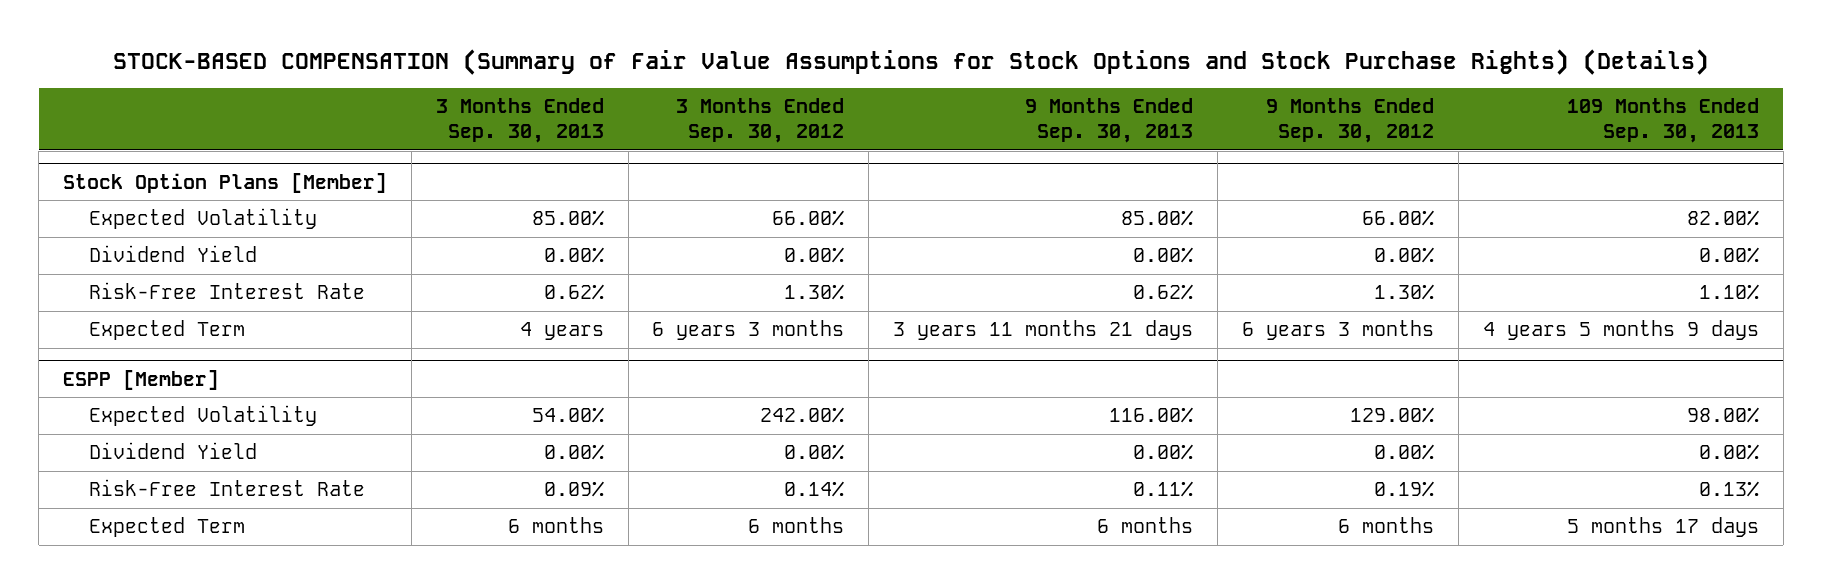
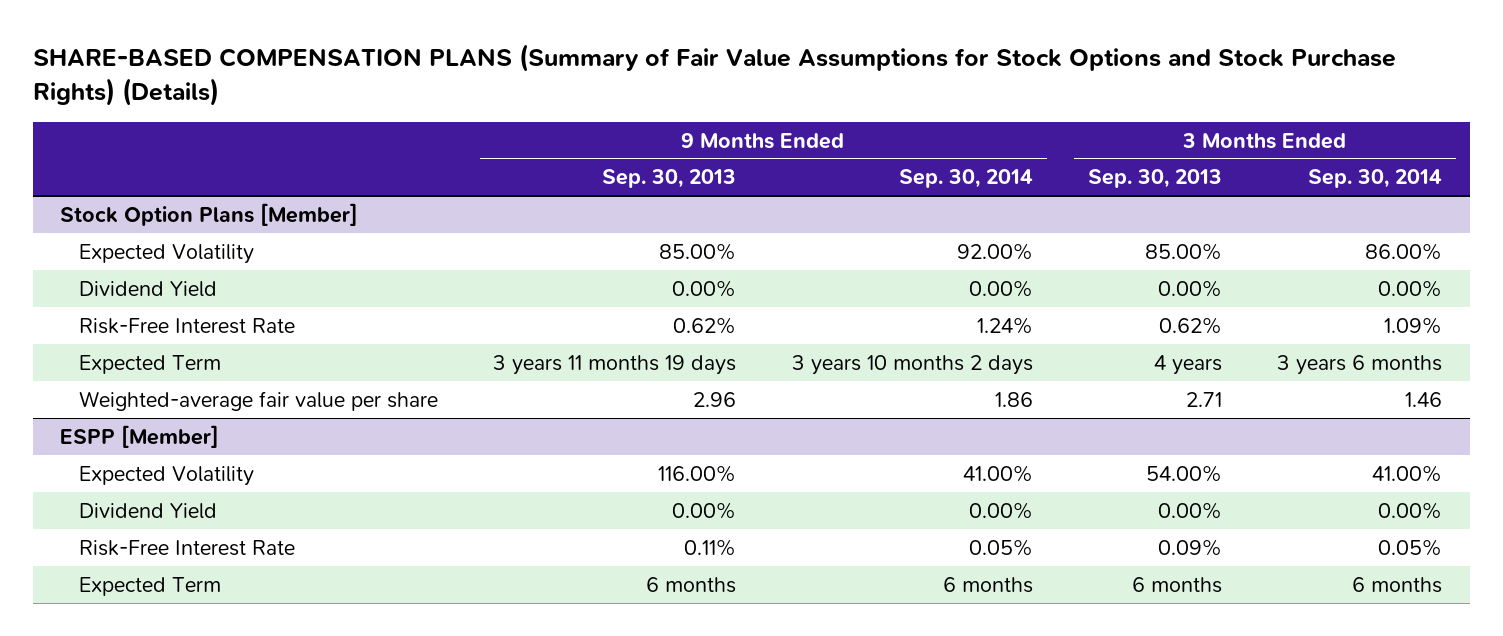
- STOCK-BASED COMPENSATION (Summary of Fair Value Assumptions for Stock Options and Stock Purchase Rights) (Details)
+ SHARE-BASED COMPENSATION PLANS (Summary of Fair Value Assumptions for Stock Options and Stock Purchase Rights) (Details)
- | 3 Months Ended Sep. 30, 2013 | 3 Months Ended Sep. 30, 2012 | 9 Months Ended Sep. 30, 2013 | 9 Months Ended Sep. 30, 2012 | 109 Months Ended Sep. 30, 2013
+ | 9 Months Ended Sep. 30, 2013 | 9 Months Ended Sep. 30, 2014 | 3 Months Ended Sep. 30, 2013 | 3 Months Ended Sep. 30, 2014
@ Stock Option Plans [Member]
- Expected Term | 4 years | 6 years 3 months | 3 years 11 months 21 days | 6 years 3 months | 4 years 5 months 9 days
+ Expected Term | 3 years 11 months 19 days | 3 years 10 months 2 days | 4 years | 3 years 6 months
+ Weighted-average fair value per share | 2.96 | 1.86 | 2.71 | 1.46

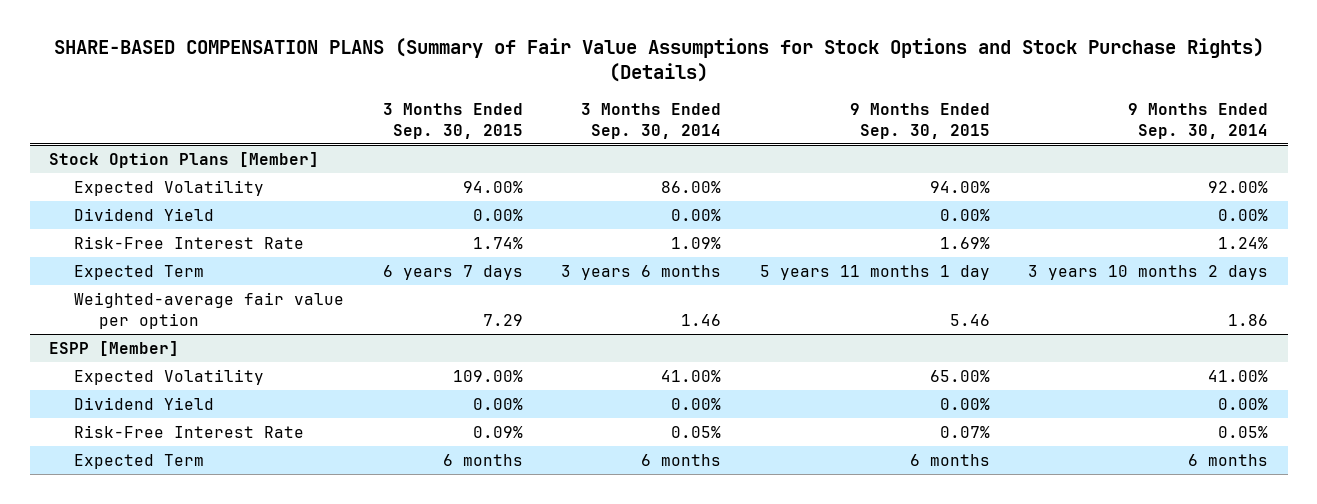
- | 9 Months Ended Sep. 30, 2013 | 9 Months Ended Sep. 30, 2014 | 3 Months Ended Sep. 30, 2013 | 3 Months Ended Sep. 30, 2014
+ | 3 Months Ended Sep. 30, 2015 | 3 Months Ended Sep. 30, 2014 | 9 Months Ended Sep. 30, 2015 | 9 Months Ended Sep. 30, 2014
@ Stock Option Plans [Member]
- Weighted-average fair value per share | 2.96 | 1.86 | 2.71 | 1.46
+ Weighted-average fair value per option | 7.29 | 1.46 | 5.46 | 1.86

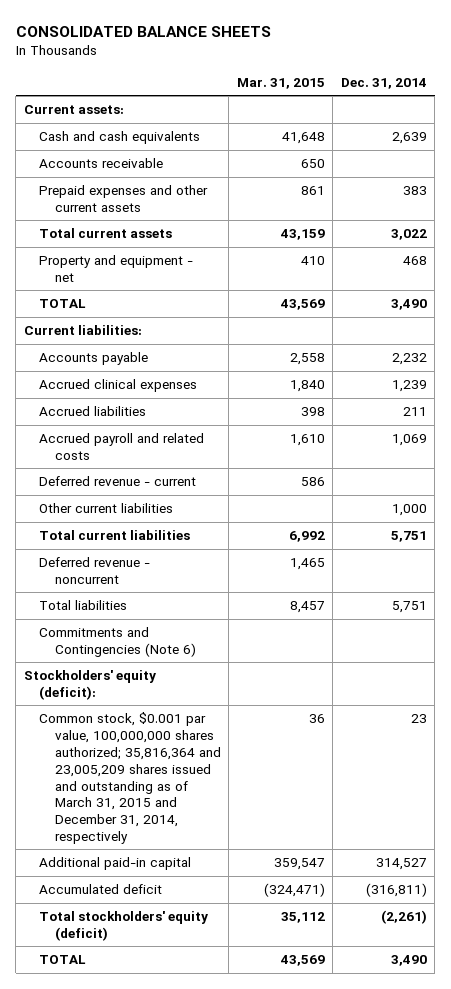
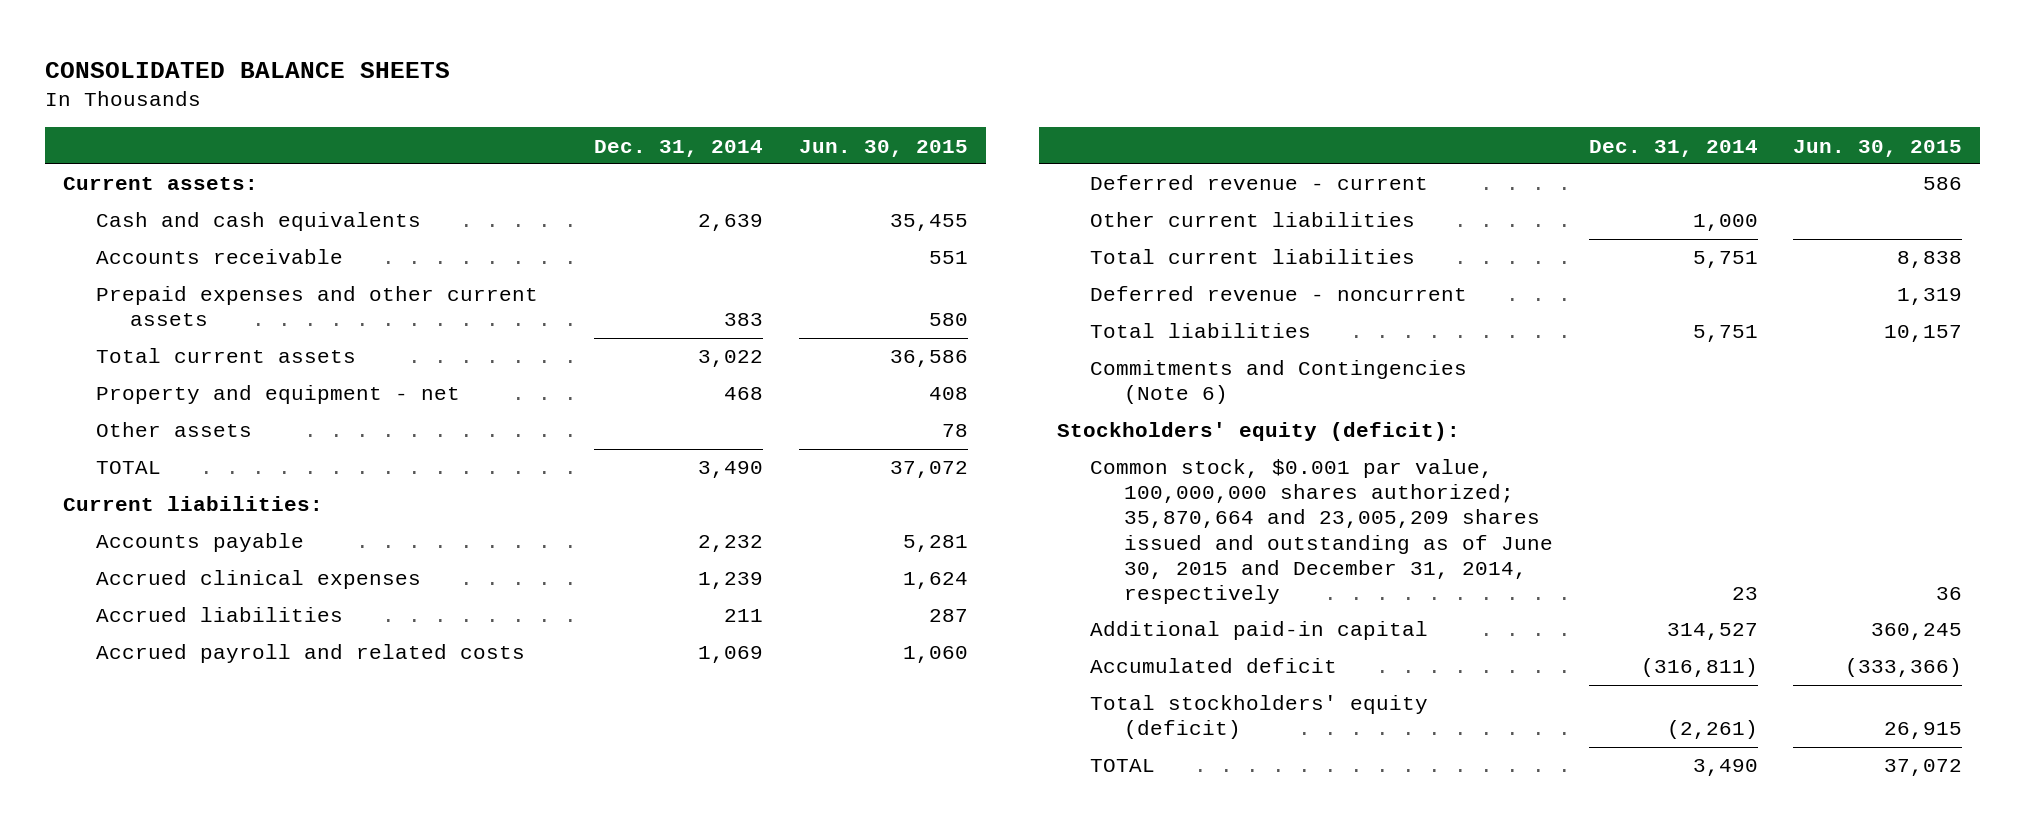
- | Mar. 31, 2015 | Dec. 31, 2014
+ | Dec. 31, 2014 | Jun. 30, 2015
+ Other assets | | 78
- Common stock, $0.001 par value, 100,000,000 shares authorized; 35,816,364 and 23,005,209 shares issued and outstanding as of March 31, 2015 and December 31, 2014, respectively | 36 | 23
+ Common stock, $0.001 par value, 100,000,000 shares authorized; 35,870,664 and 23,005,209 shares issued and outstanding as of June 30, 2015 and December 31, 2014, respectively | 23 | 36

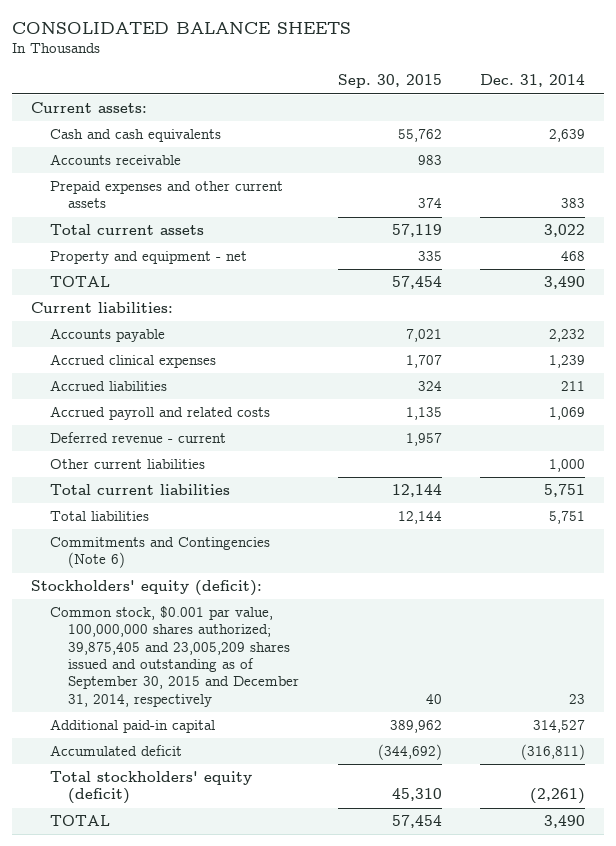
- | Dec. 31, 2014 | Jun. 30, 2015
+ | Sep. 30, 2015 | Dec. 31, 2014
- Other assets | | 78
- Deferred revenue - noncurrent | | 1,319
- Common stock, $0.001 par value, 100,000,000 shares authorized; 35,870,664 and 23,005,209 shares issued and outstanding as of June 30, 2015 and December 31, 2014, respectively | 23 | 36
+ Common stock, $0.001 par value, 100,000,000 shares authorized; 39,875,405 and 23,005,209 shares issued and outstanding as of September 30, 2015 and December 31, 2014, respectively | 40 | 23

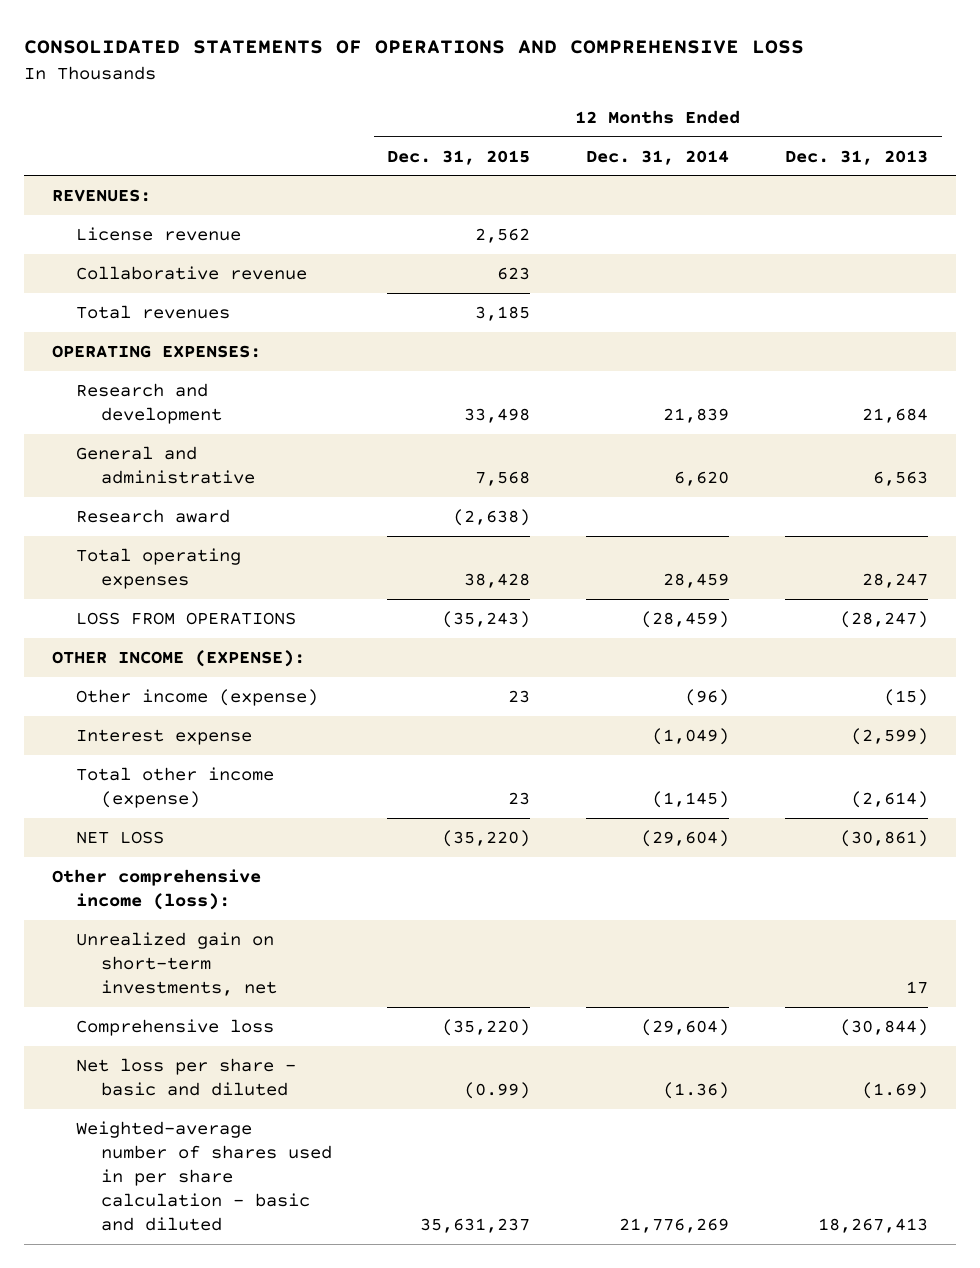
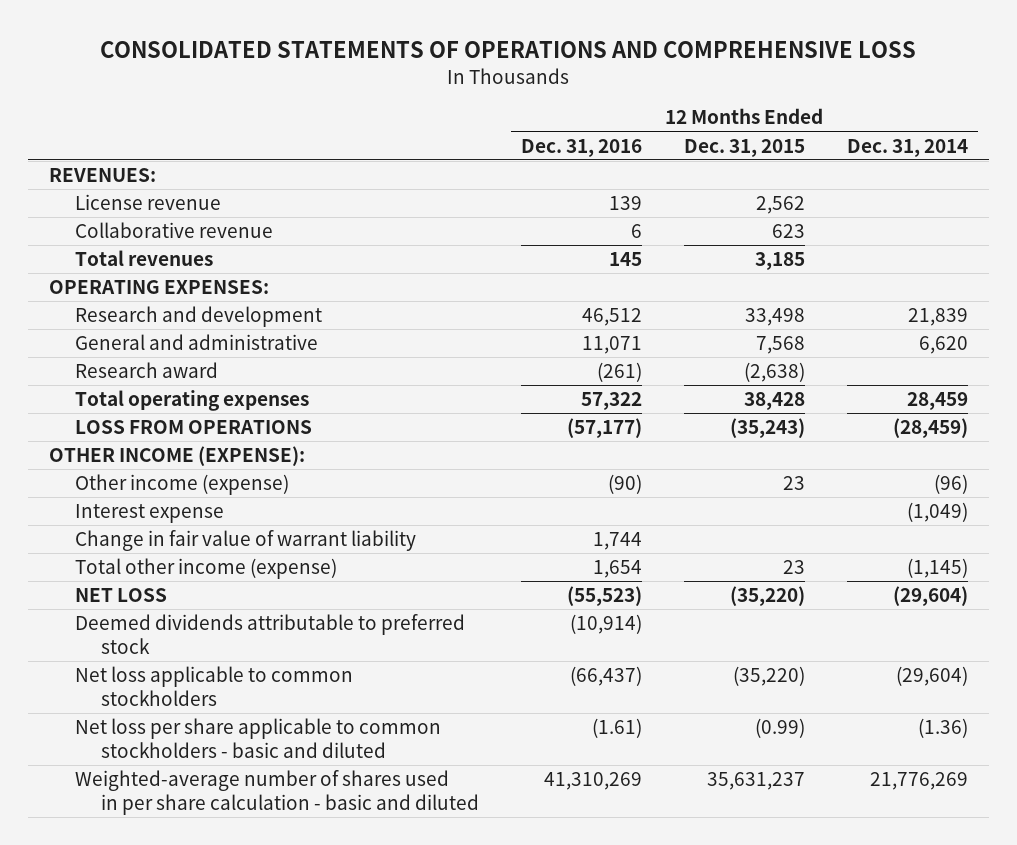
- | 12 Months Ended Dec. 31, 2015 | 12 Months Ended Dec. 31, 2014 | 12 Months Ended Dec. 31, 2013
+ | 12 Months Ended Dec. 31, 2016 | 12 Months Ended Dec. 31, 2015 | 12 Months Ended Dec. 31, 2014
+ Change in fair value of warrant liability | 1,744 | |
- Other comprehensive income (loss):
- Unrealized gain on short-term investments, net | | | 17
- Comprehensive loss | (35,220) | (29,604) | (30,844)
- Net loss per share - basic and diluted | (0.99) | (1.36) | (1.69)
+ Deemed dividends attributable to preferred stock | (10,914) | |
+ Net loss applicable to common stockholders | (66,437) | (35,220) | (29,604)
+ Net loss per share applicable to common stockholders - basic and diluted | (1.61) | (0.99) | (1.36)

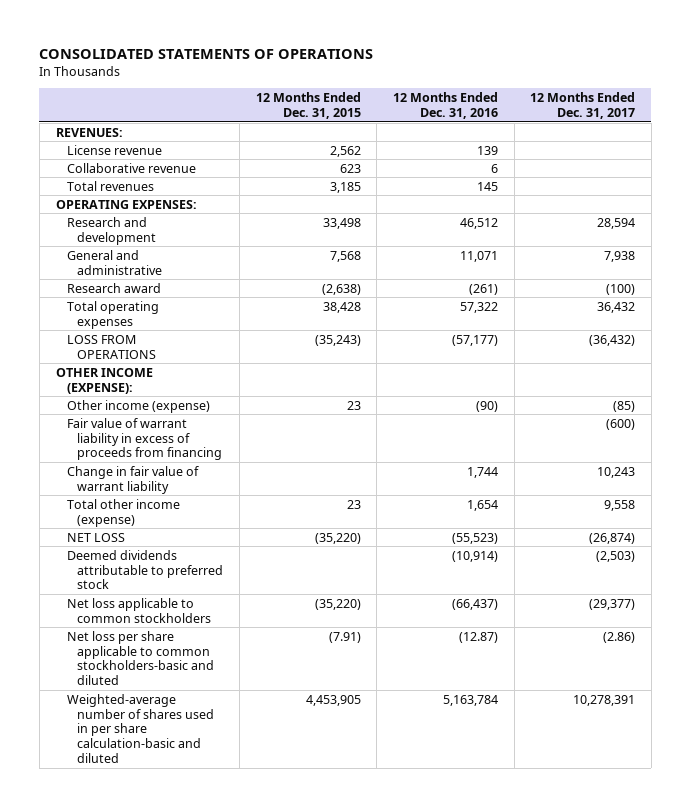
- CONSOLIDATED STATEMENTS OF OPERATIONS AND COMPREHENSIVE LOSS
+ CONSOLIDATED STATEMENTS OF OPERATIONS
- | 12 Months Ended Dec. 31, 2016 | 12 Months Ended Dec. 31, 2015 | 12 Months Ended Dec. 31, 2014
+ | 12 Months Ended Dec. 31, 2015 | 12 Months Ended Dec. 31, 2016 | 12 Months Ended Dec. 31, 2017
- Interest expense | | | (1,049)
+ Fair value of warrant liability in excess of proceeds from financing | | | (600)
- Net loss per share applicable to common stockholders - basic and diluted | (1.61) | (0.99) | (1.36)
- Weighted-average number of shares used in per share calculation - basic and diluted | 41,310,269 | 35,631,237 | 21,776,269
+ Net loss per share applicable to common stockholders-basic and diluted | (7.91) | (12.87) | (2.86)
+ Weighted-average number of shares used in per share calculation-basic and diluted | 4,453,905 | 5,163,784 | 10,278,391

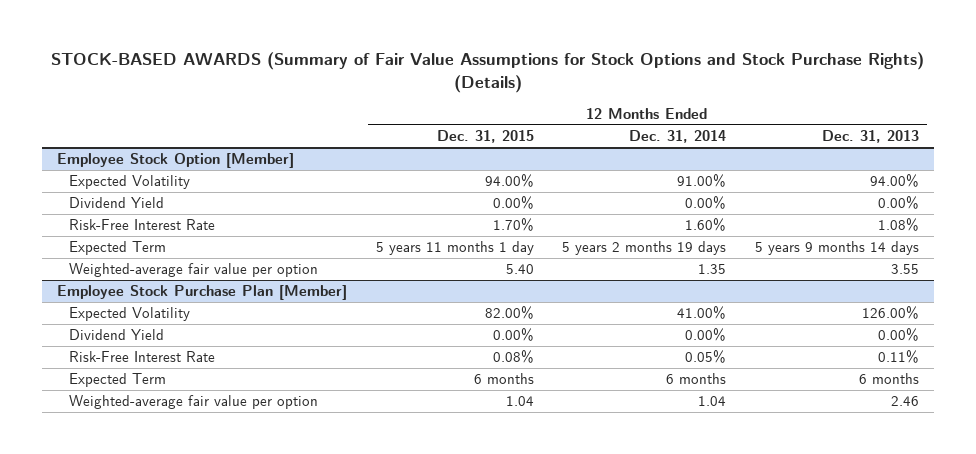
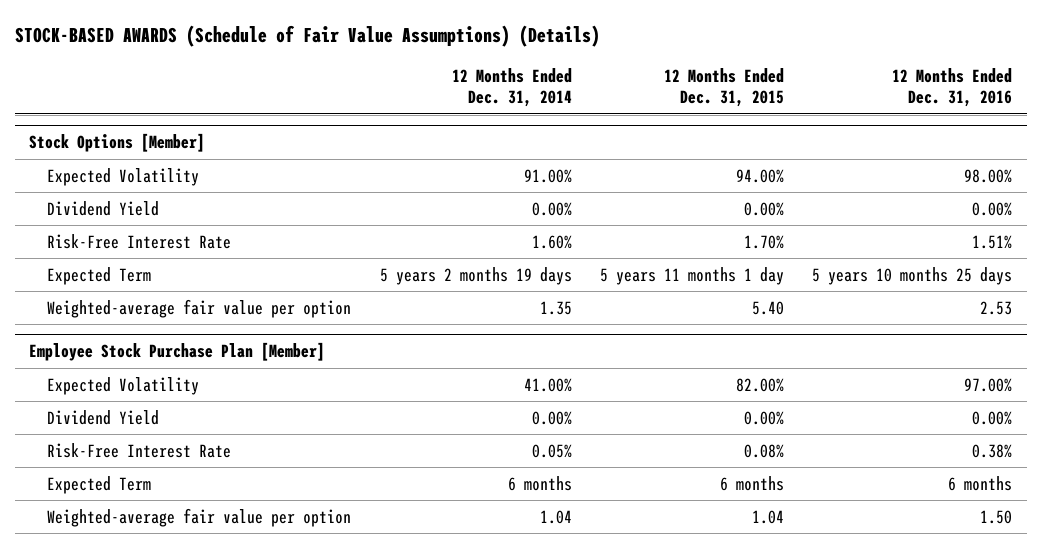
- STOCK-BASED AWARDS (Summary of Fair Value Assumptions for Stock Options and Stock Purchase Rights) (Details)
+ STOCK-BASED AWARDS (Schedule of Fair Value Assumptions) (Details)
- | 12 Months Ended Dec. 31, 2015 | 12 Months Ended Dec. 31, 2014 | 12 Months Ended Dec. 31, 2013
+ | 12 Months Ended Dec. 31, 2014 | 12 Months Ended Dec. 31, 2015 | 12 Months Ended Dec. 31, 2016
- Employee Stock Option [Member]
+ Stock Options [Member]

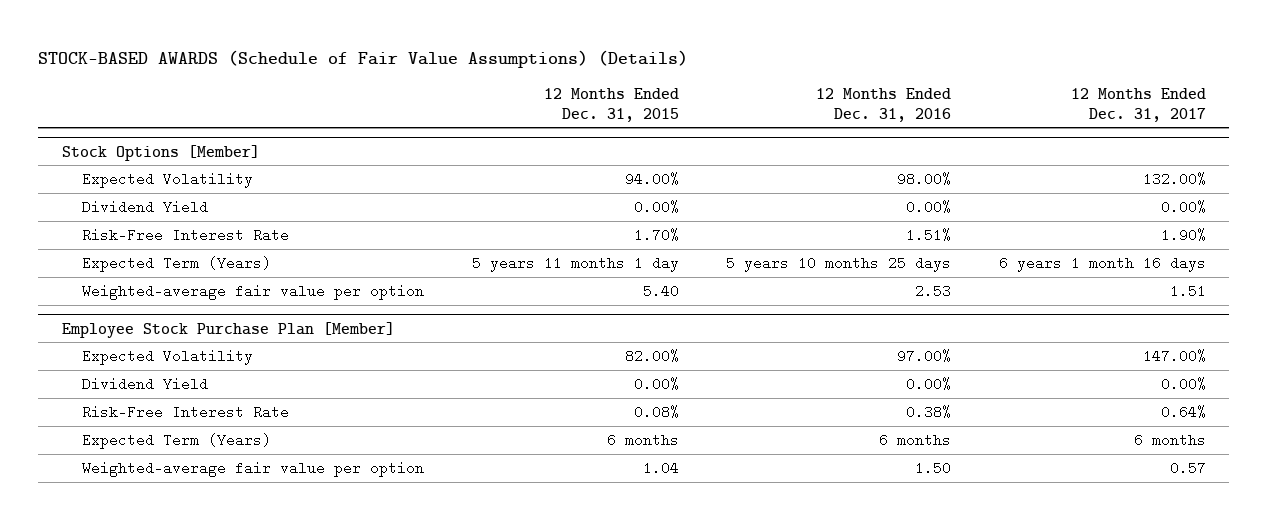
- | 12 Months Ended Dec. 31, 2014 | 12 Months Ended Dec. 31, 2015 | 12 Months Ended Dec. 31, 2016
+ | 12 Months Ended Dec. 31, 2015 | 12 Months Ended Dec. 31, 2016 | 12 Months Ended Dec. 31, 2017
@ Stock Options [Member]
- Expected Term | 5 years 2 months 19 days | 5 years 11 months 1 day | 5 years 10 months 25 days
+ Expected Term (Years) | 5 years 11 months 1 day | 5 years 10 months 25 days | 6 years 1 month 16 days
@ Employee Stock Purchase Plan [Member]
- Expected Term | 6 months | 6 months | 6 months
+ Expected Term (Years) | 6 months | 6 months | 6 months

